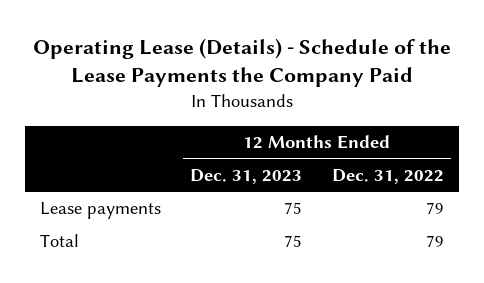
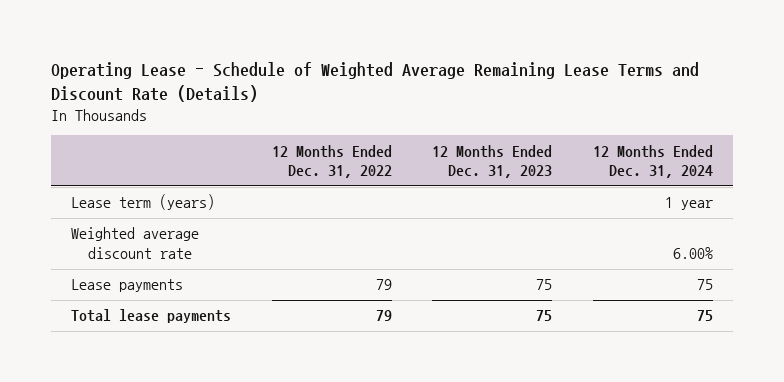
- Operating Lease (Details) - Schedule of the Lease Payments the Company Paid
+ Operating Lease - Schedule of Weighted Average Remaining Lease Terms and Discount Rate (Details)
- | 12 Months Ended Dec. 31, 2023 | 12 Months Ended Dec. 31, 2022
+ | 12 Months Ended Dec. 31, 2022 | 12 Months Ended Dec. 31, 2023 | 12 Months Ended Dec. 31, 2024
+ Lease term (years) | | | 1 year
+ Weighted average discount rate | | | 6.00%
- Total | 75 | 79
+ Total lease payments | 79 | 75 | 75

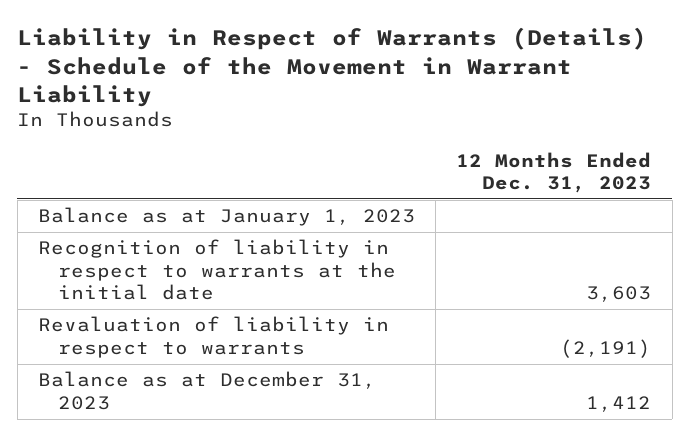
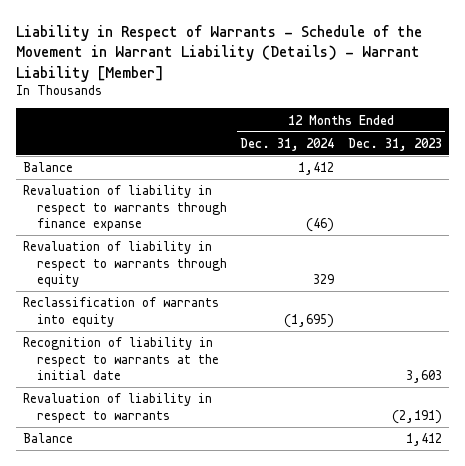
- Liability in Respect of Warrants (Details) - Schedule of the Movement in Warrant Liability
+ Liability in Respect of Warrants - Schedule of the Movement in Warrant Liability (Details) - Warrant Liability [Member]
- | 12 Months Ended Dec. 31, 2023
+ | 12 Months Ended Dec. 31, 2024 | 12 Months Ended Dec. 31, 2023
- Balance as at January 1, 2023
+ Balance | 1,412 |
+ Revaluation of liability in respect to warrants through finance expanse | (46) |
+ Revaluation of liability in respect to warrants through equity | 329 |
+ Reclassification of warrants into equity | (1,695) |
- Balance as at December 31, 2023 | 1,412
+ Balance | | 1,412

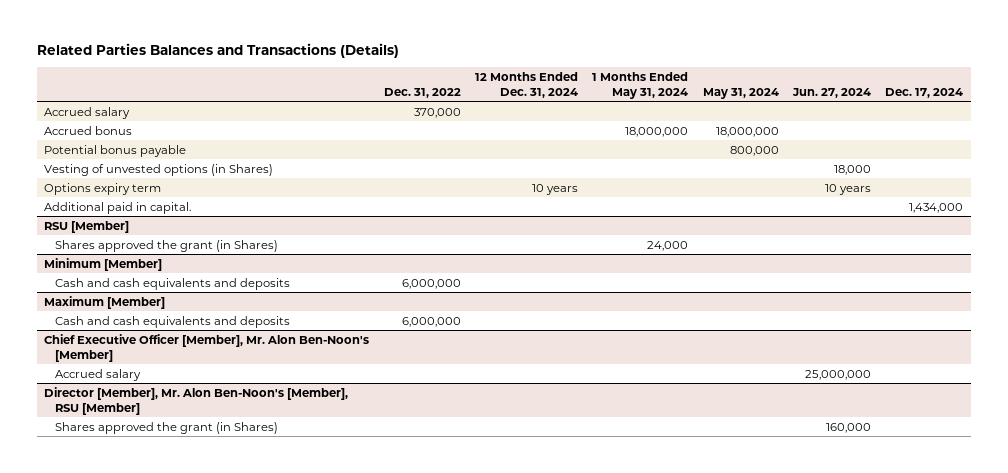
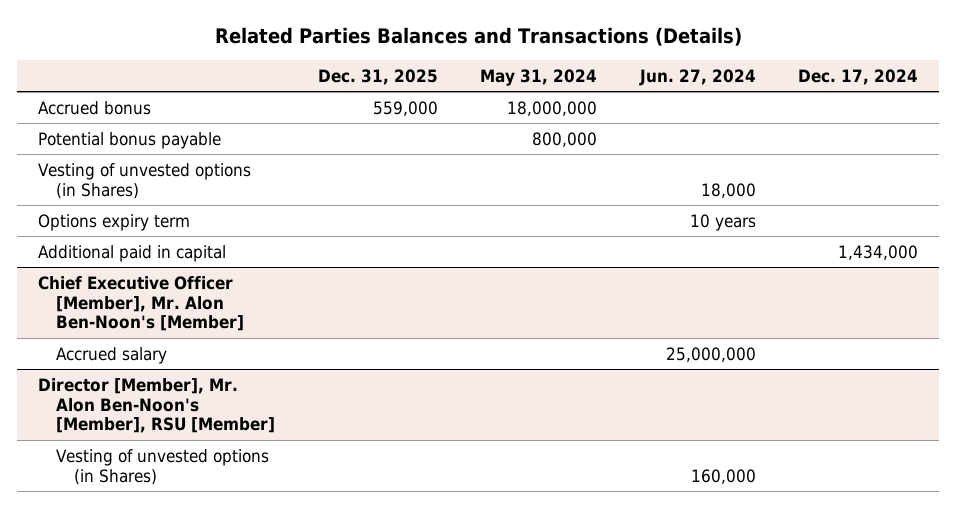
- | Dec. 31, 2022 | 12 Months Ended Dec. 31, 2024 | 1 Months Ended May 31, 2024 | May 31, 2024 | Jun. 27, 2024 | Dec. 17, 2024
+ | Dec. 31, 2025 | May 31, 2024 | Jun. 27, 2024 | Dec. 17, 2024
- Accrued salary | 370,000 | | | | |
- Additional paid in capital. | | | | | | 1,434,000
- RSU [Member]
- Shares approved the grant (in Shares) | | | 24,000 | | |
- Minimum [Member]
- Cash and cash equivalents and deposits | 6,000,000 | | | | |
- Maximum [Member]
- Cash and cash equivalents and deposits | 6,000,000 | | | | |
+ Additional paid in capital | | | | 1,434,000
@ Director [Member], Mr. Alon Ben-Noon's [Member], RSU [Member]
- Shares approved the grant (in Shares) | | | | | 160,000 |
+ Vesting of unvested options (in Shares) | | | 160,000 |

